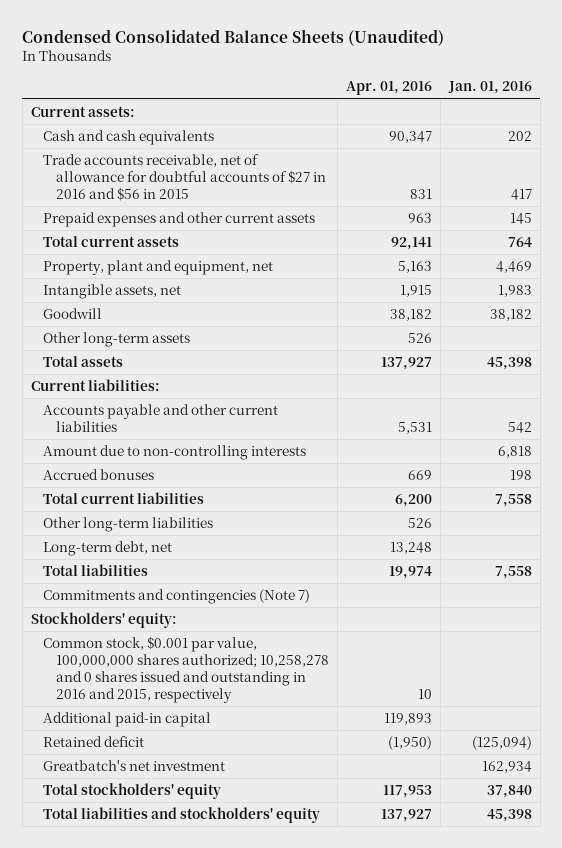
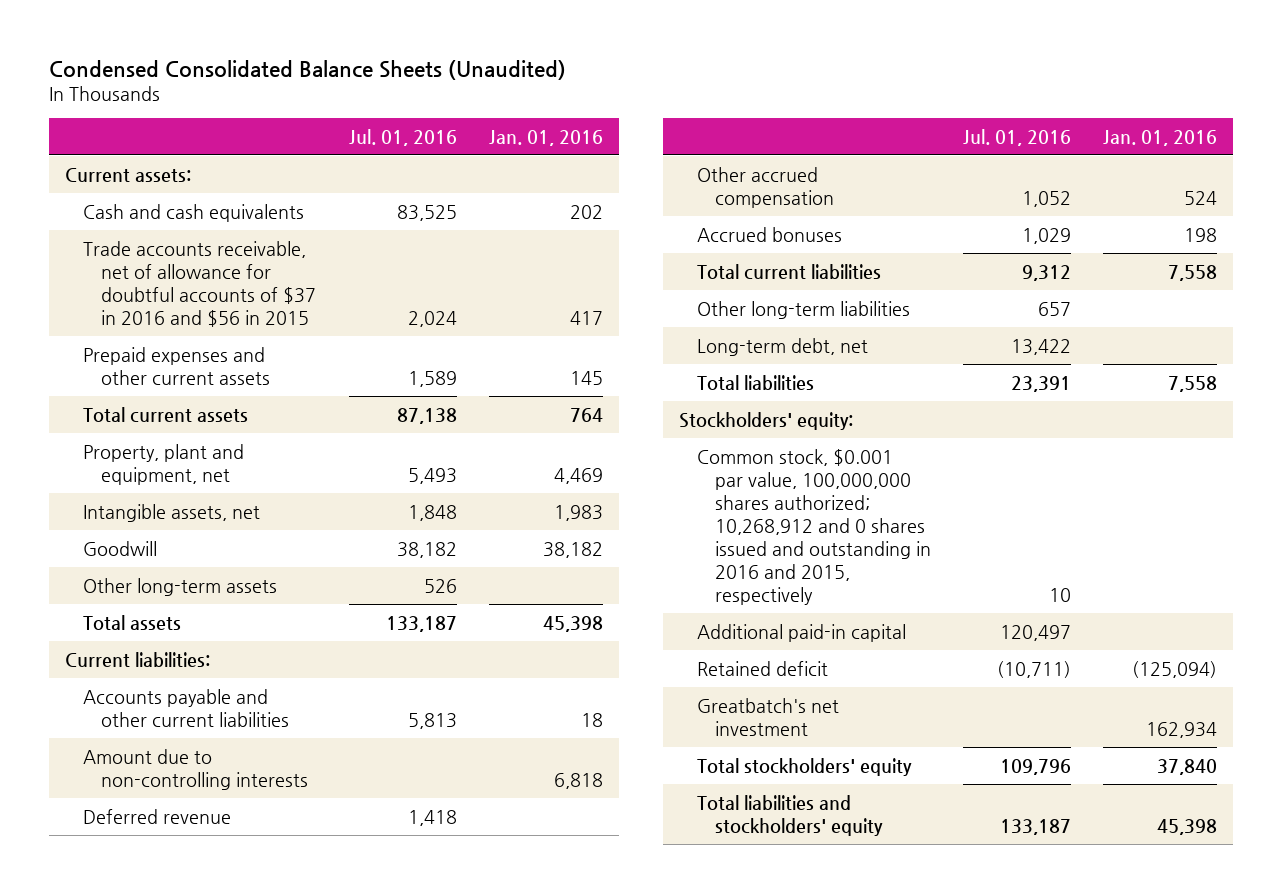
- | Apr. 01, 2016 | Jan. 01, 2016
+ | Jul. 01, 2016 | Jan. 01, 2016
- Trade accounts receivable, net of allowance for doubtful accounts of $27 in 2016 and $56 in 2015 | 831 | 417
+ Trade accounts receivable, net of allowance for doubtful accounts of $37 in 2016 and $56 in 2015 | 2,024 | 417
- Accounts payable and other current liabilities | 5,531 | 542
+ Accounts payable and other current liabilities | 5,813 | 18
+ Deferred revenue | 1,418 |
+ Other accrued compensation | 1,052 | 524
- Commitments and contingencies (Note 7)
- Common stock, $0.001 par value, 100,000,000 shares authorized; 10,258,278 and 0 shares issued and outstanding in 2016 and 2015, respectively | 10 |
+ Common stock, $0.001 par value, 100,000,000 shares authorized; 10,268,912 and 0 shares issued and outstanding in 2016 and 2015, respectively | 10 |

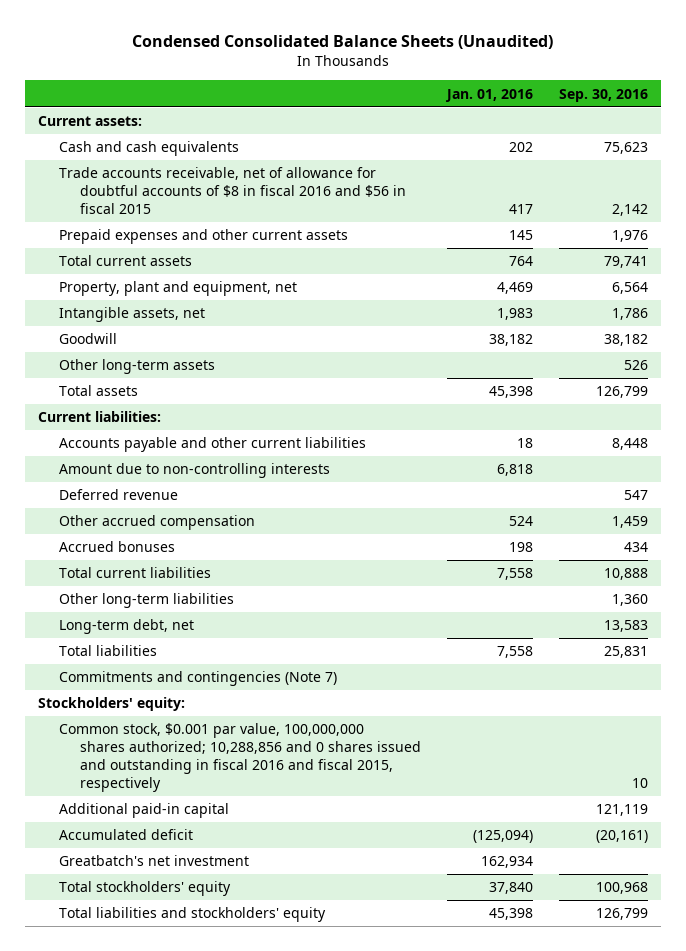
- | Jul. 01, 2016 | Jan. 01, 2016
+ | Jan. 01, 2016 | Sep. 30, 2016
- Trade accounts receivable, net of allowance for doubtful accounts of $37 in 2016 and $56 in 2015 | 2,024 | 417
+ Trade accounts receivable, net of allowance for doubtful accounts of $8 in fiscal 2016 and $56 in fiscal 2015 | 417 | 2,142
+ Commitments and contingencies (Note 7)
- Common stock, $0.001 par value, 100,000,000 shares authorized; 10,268,912 and 0 shares issued and outstanding in 2016 and 2015, respectively | 10 |
+ Common stock, $0.001 par value, 100,000,000 shares authorized; 10,288,856 and 0 shares issued and outstanding in fiscal 2016 and fiscal 2015, respectively | | 10
- Retained deficit | (10,711) | (125,094)
+ Accumulated deficit | (125,094) | (20,161)

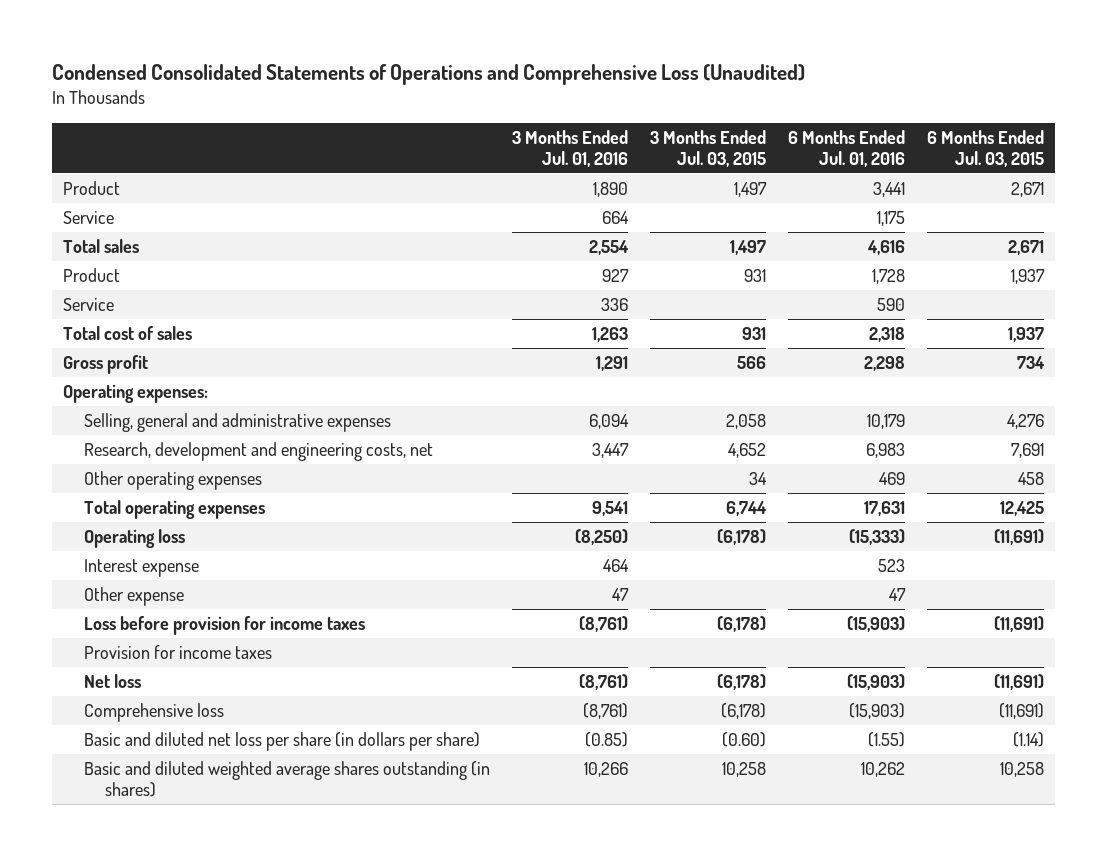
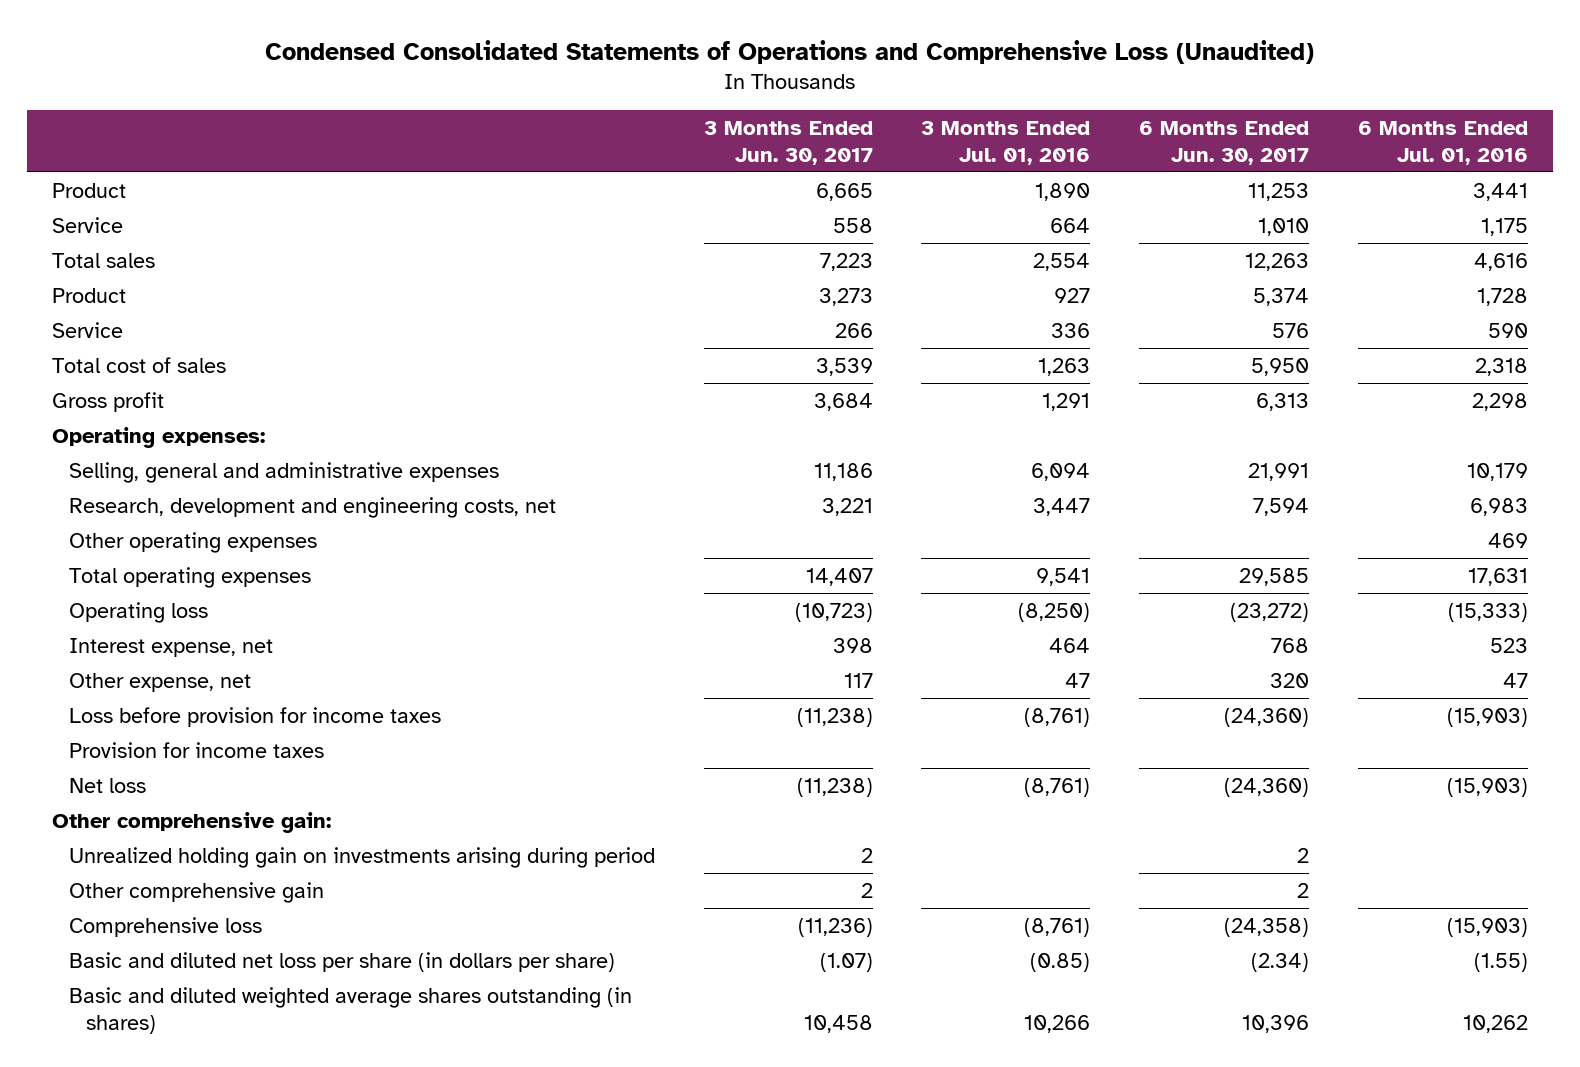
- | 3 Months Ended Jul. 01, 2016 | 3 Months Ended Jul. 03, 2015 | 6 Months Ended Jul. 01, 2016 | 6 Months Ended Jul. 03, 2015
+ | 3 Months Ended Jun. 30, 2017 | 3 Months Ended Jul. 01, 2016 | 6 Months Ended Jun. 30, 2017 | 6 Months Ended Jul. 01, 2016
- Interest expense | 464 | | 523 |
- Other expense | 47 | | 47 |
+ Interest expense, net | 398 | 464 | 768 | 523
+ Other expense, net | 117 | 47 | 320 | 47
+ Other comprehensive gain:
+ Unrealized holding gain on investments arising during period | 2 | | 2 |
+ Other comprehensive gain | 2 | | 2 |

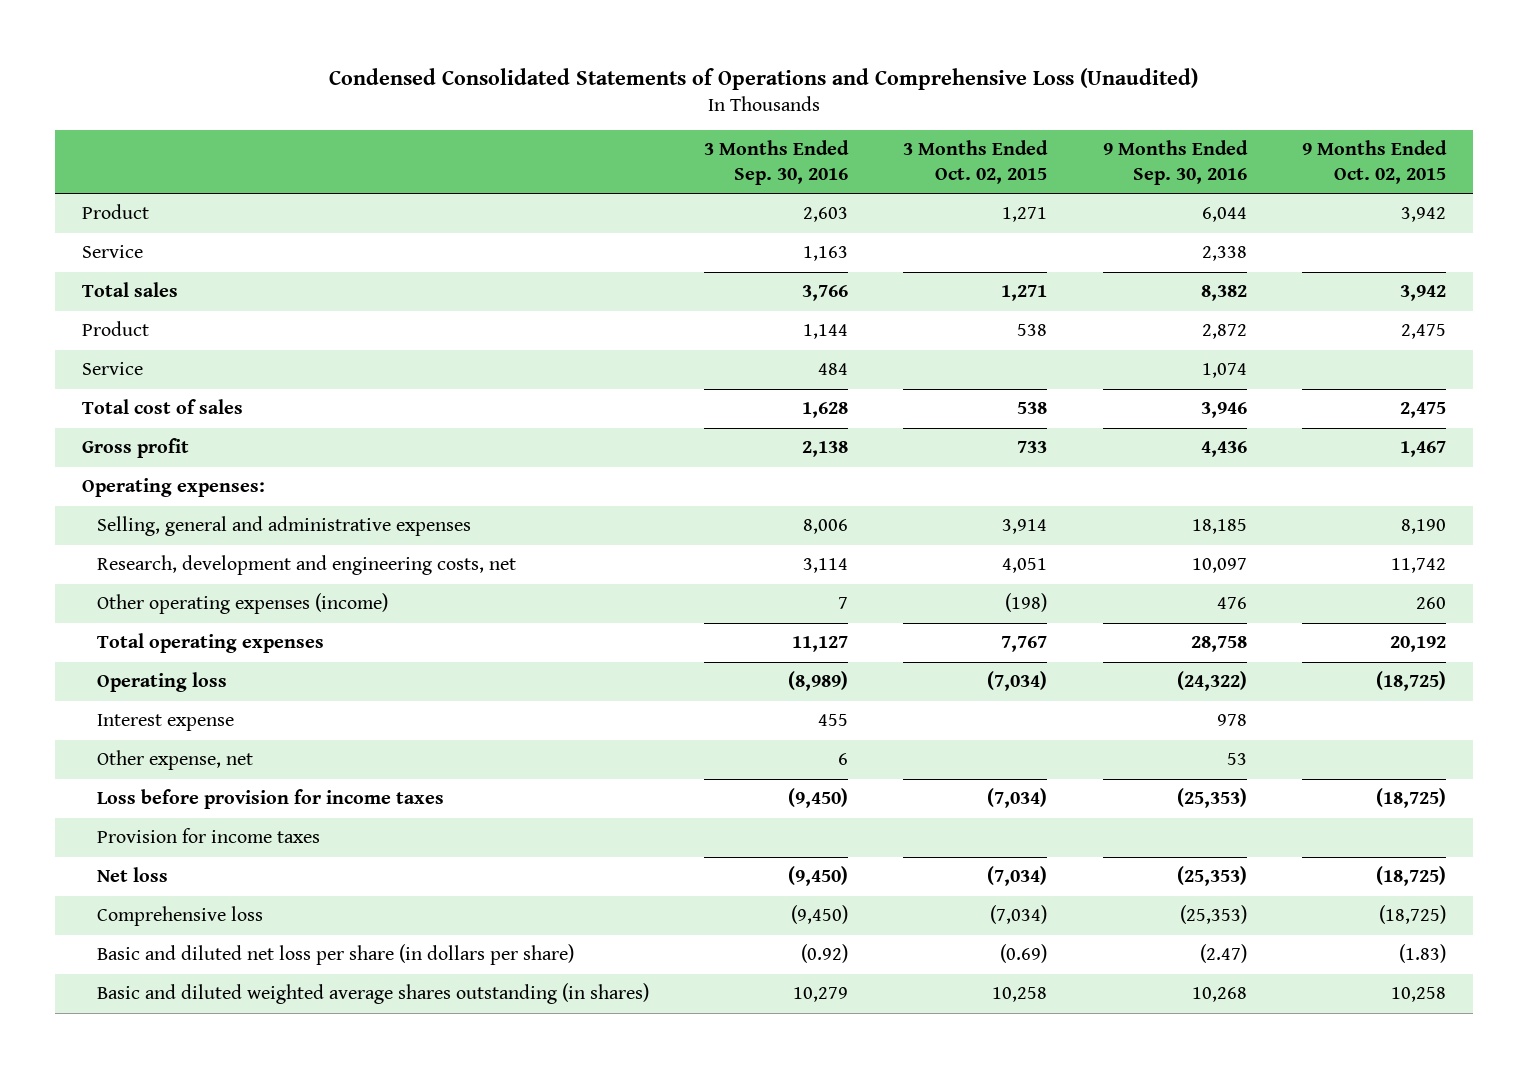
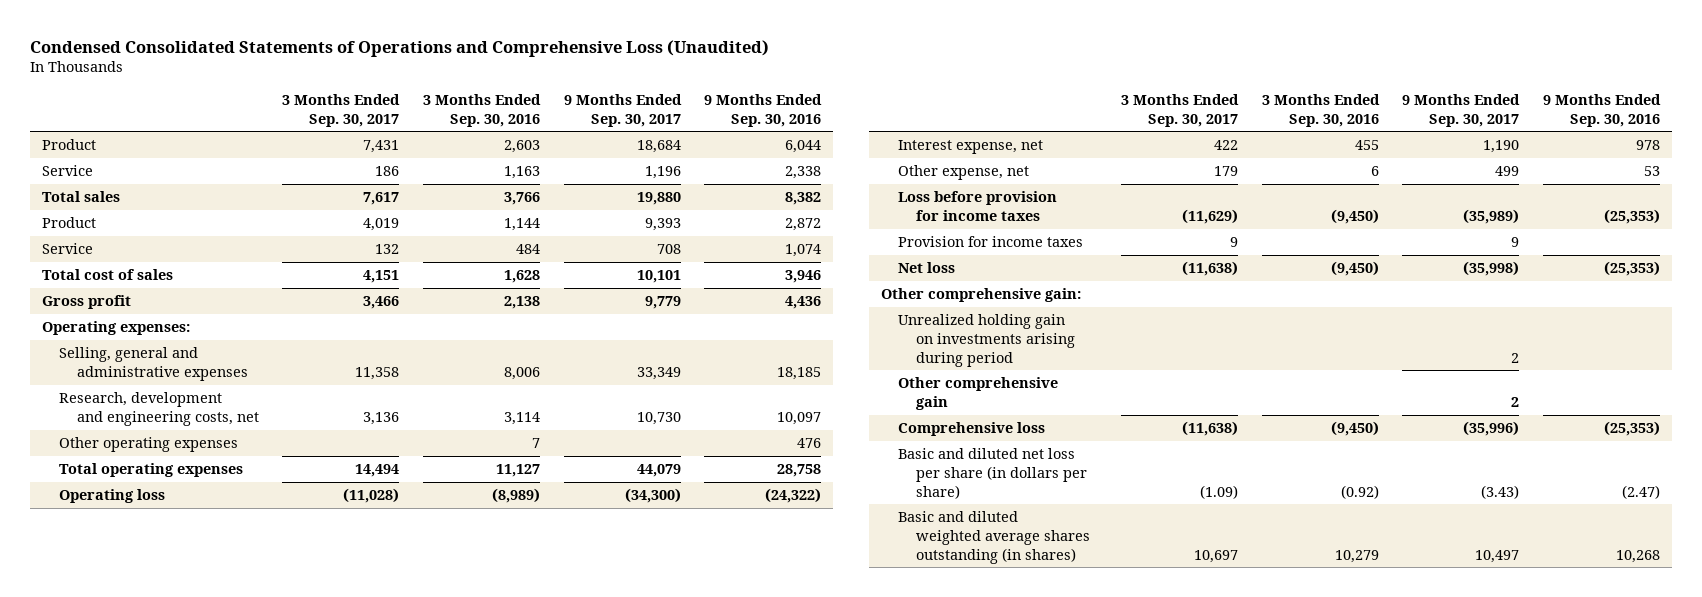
- | 3 Months Ended Sep. 30, 2016 | 3 Months Ended Oct. 02, 2015 | 9 Months Ended Sep. 30, 2016 | 9 Months Ended Oct. 02, 2015
+ | 3 Months Ended Sep. 30, 2017 | 3 Months Ended Sep. 30, 2016 | 9 Months Ended Sep. 30, 2017 | 9 Months Ended Sep. 30, 2016
- Other operating expenses (income) | 7 | (198) | 476 | 260
+ Other operating expenses | | 7 | | 476
- Interest expense | 455 | | 978 |
+ Interest expense, net | 422 | 455 | 1,190 | 978
+ Other comprehensive gain:
+ Unrealized holding gain on investments arising during period | | | 2 |
+ Other comprehensive gain | | | 2 |

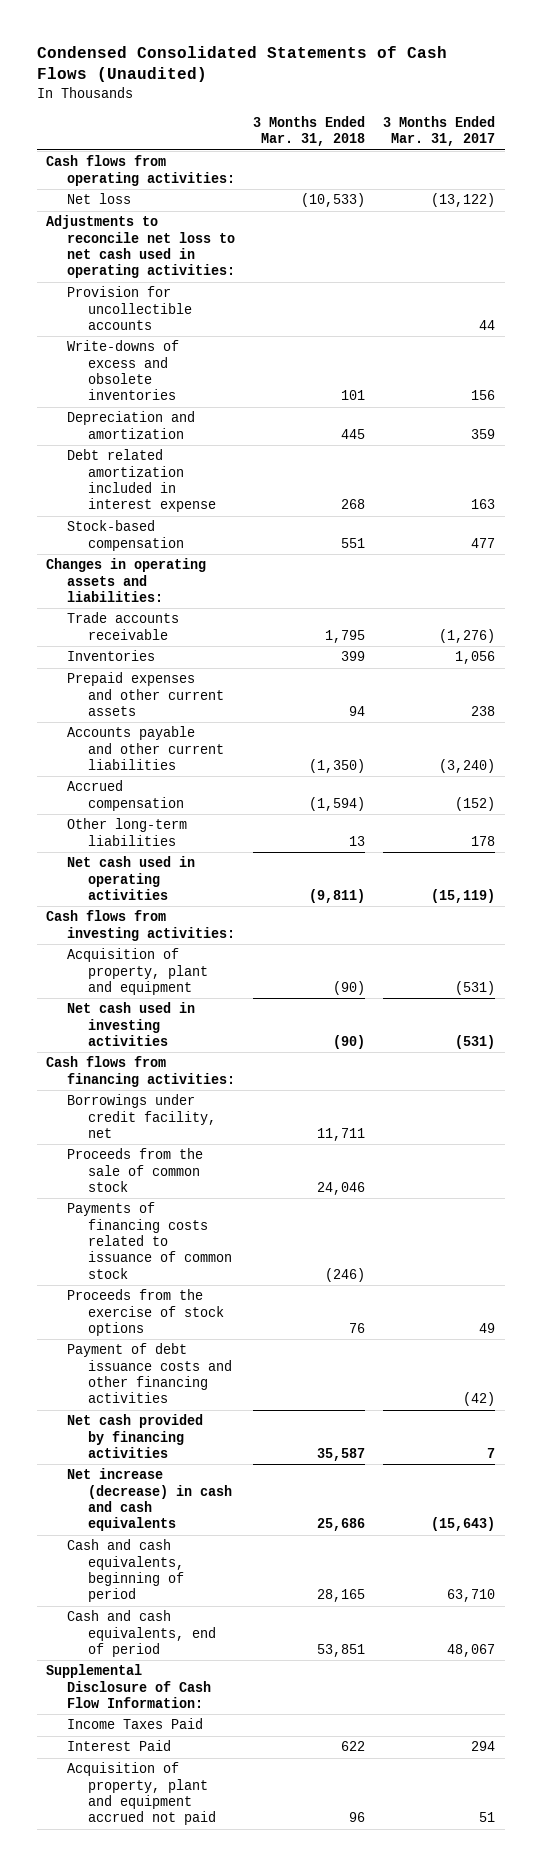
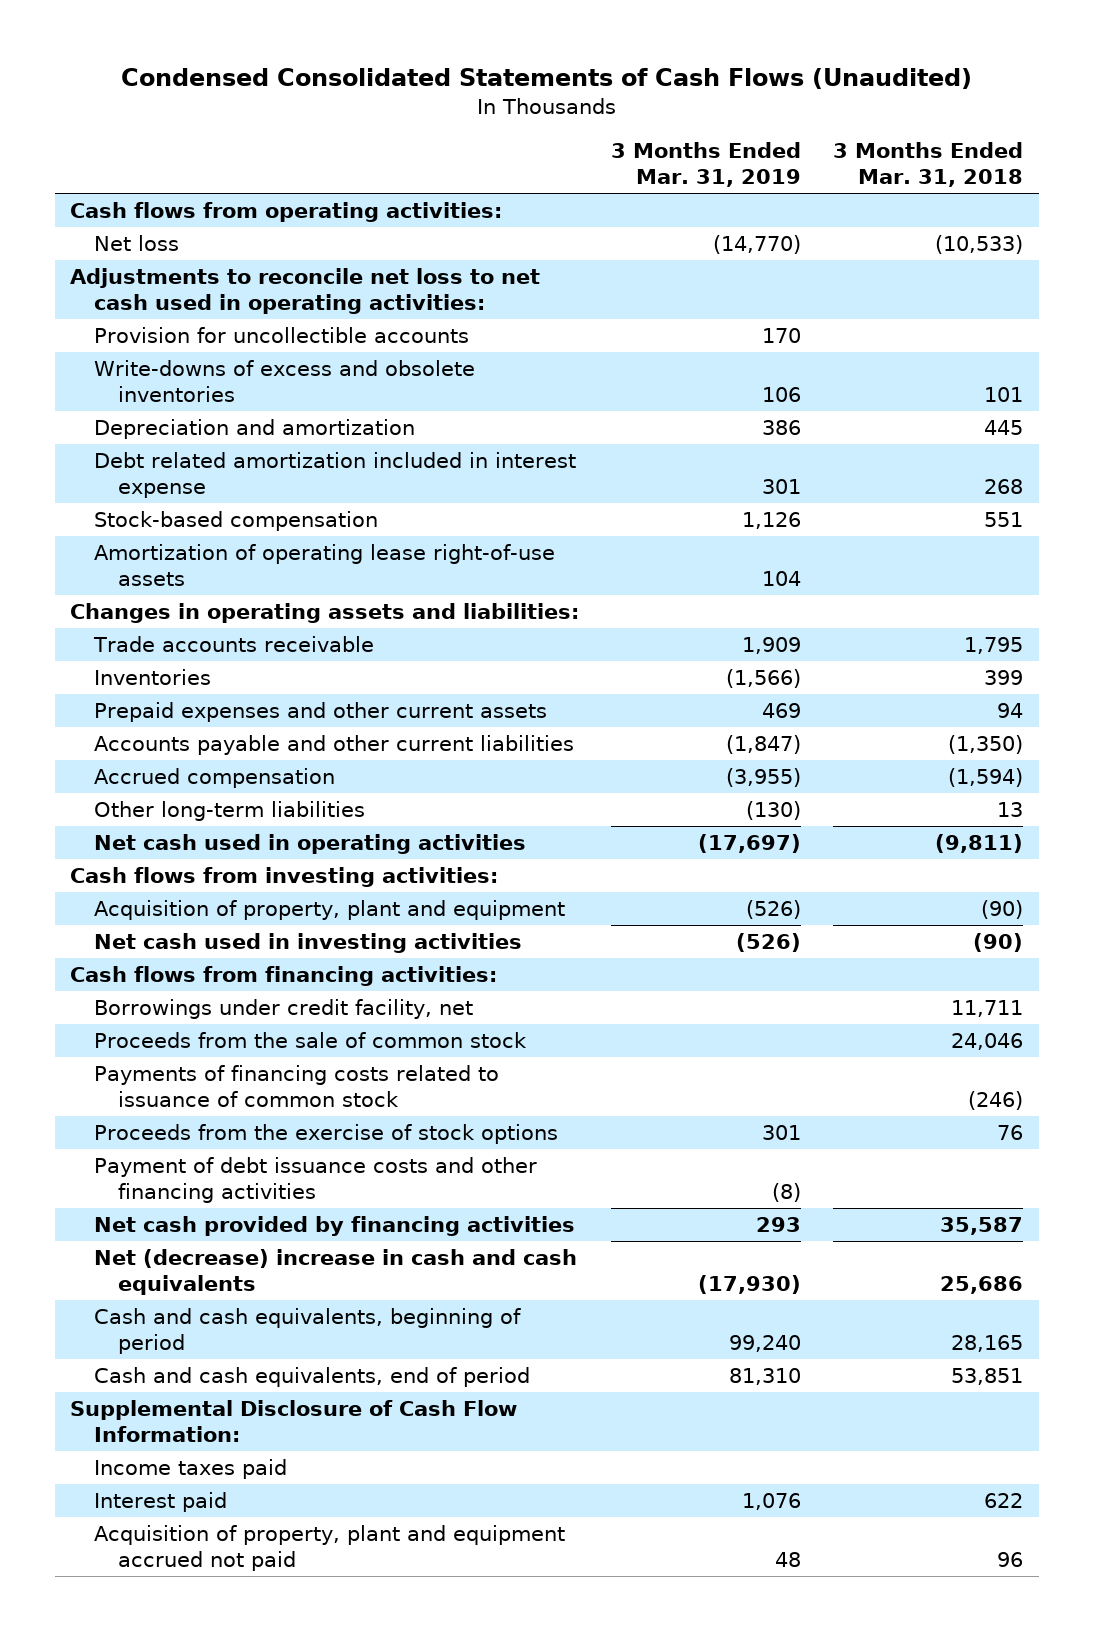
- | 3 Months Ended Mar. 31, 2018 | 3 Months Ended Mar. 31, 2017
+ | 3 Months Ended Mar. 31, 2019 | 3 Months Ended Mar. 31, 2018
+ Amortization of operating lease right-of-use assets | 104 |
- Net increase (decrease) in cash and cash equivalents | 25,686 | (15,643)
+ Net (decrease) increase in cash and cash equivalents | (17,930) | 25,686
- Income Taxes Paid
- Interest Paid | 622 | 294
+ Income taxes paid
+ Interest paid | 1,076 | 622

